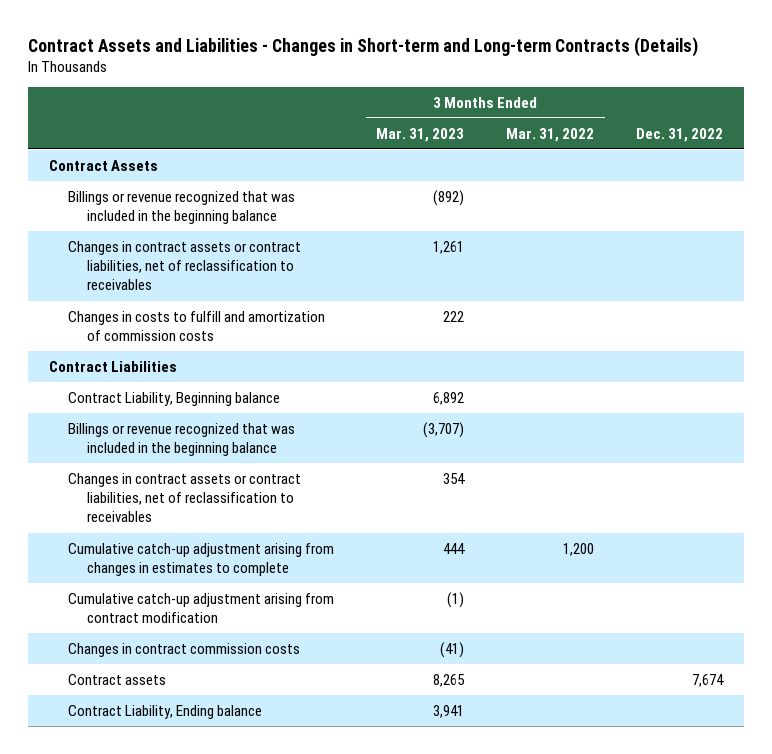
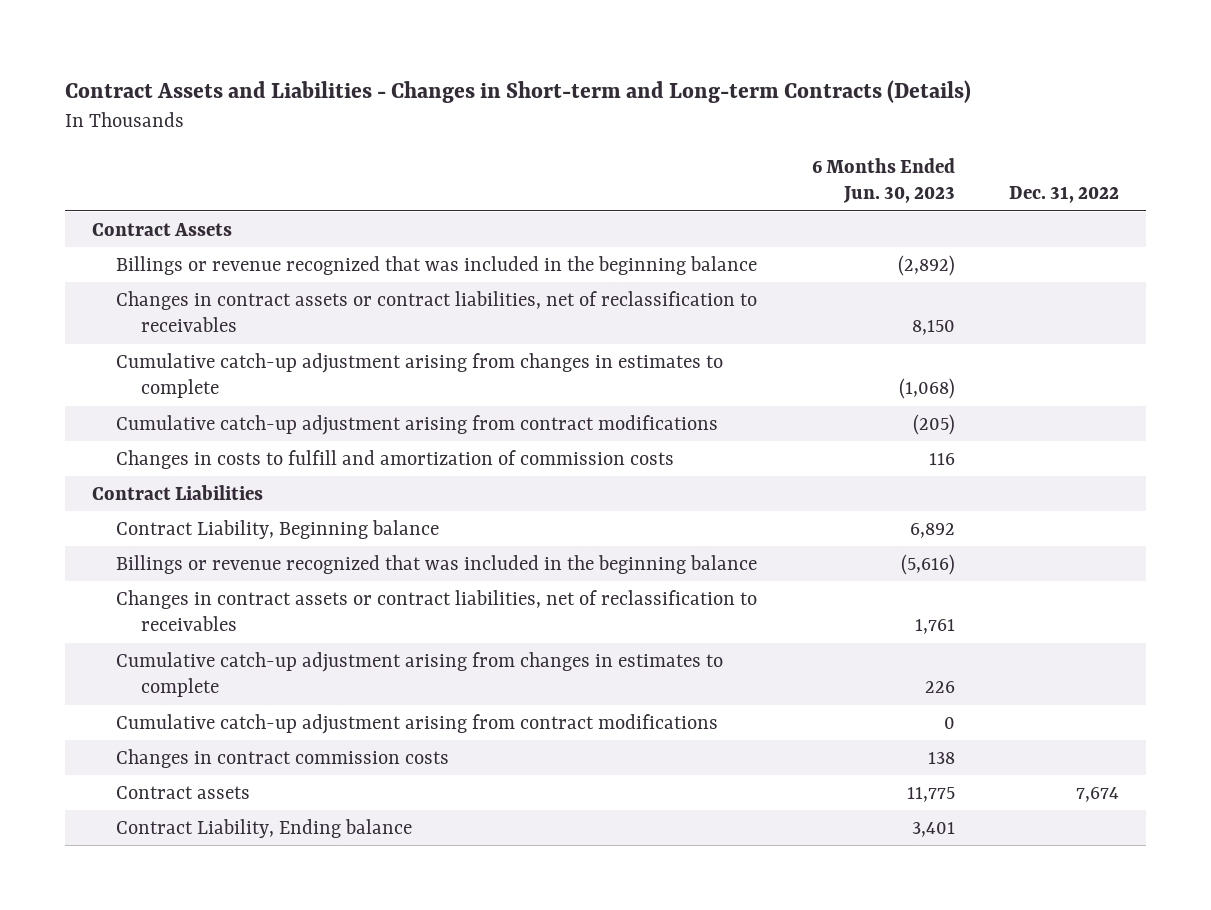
- | 3 Months Ended Mar. 31, 2023 | 3 Months Ended Mar. 31, 2022 | Dec. 31, 2022
+ | 6 Months Ended Jun. 30, 2023 | Dec. 31, 2022
+ Cumulative catch-up adjustment arising from changes in estimates to complete | (1,068) |
+ Cumulative catch-up adjustment arising from contract modifications | (205) |
- Cumulative catch-up adjustment arising from contract modification | (1) | |
+ Cumulative catch-up adjustment arising from contract modifications | 0 |

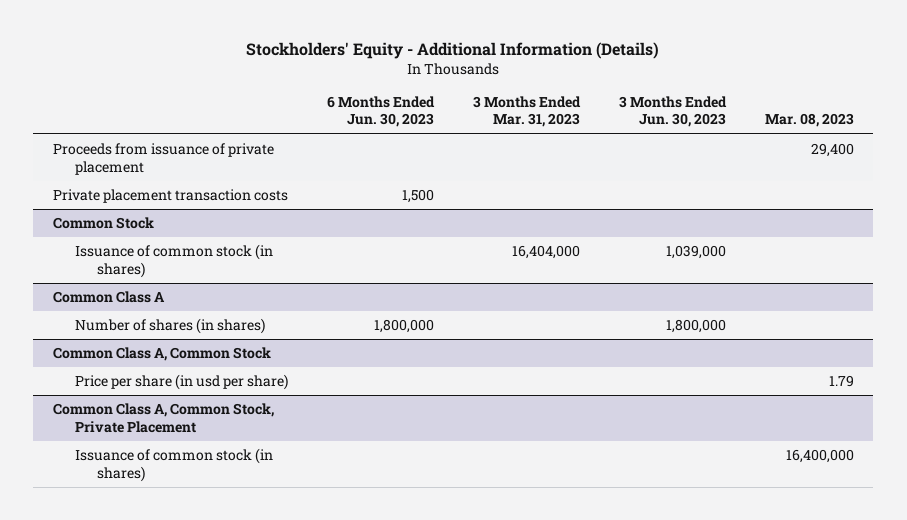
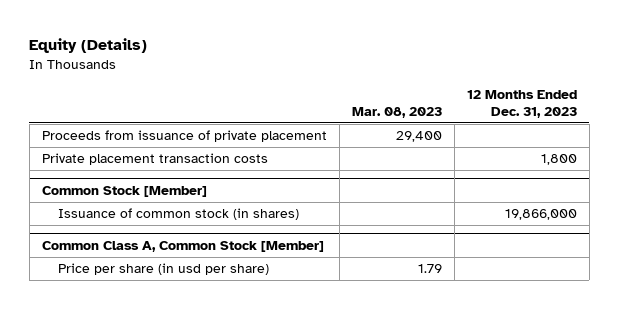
- Stockholders' Equity - Additional Information (Details)
+ Equity (Details)
- | 6 Months Ended Jun. 30, 2023 | 3 Months Ended Mar. 31, 2023 | 3 Months Ended Jun. 30, 2023 | Mar. 08, 2023
+ | Mar. 08, 2023 | 12 Months Ended Dec. 31, 2023
- Common Stock
+ Common Stock [Member]
- Common Class A
- Number of shares (in shares) | 1,800,000 | | 1,800,000 |
- Common Class A, Common Stock
+ Common Class A, Common Stock [Member]
- Common Class A, Common Stock, Private Placement
- Issuance of common stock (in shares) | | | | 16,400,000

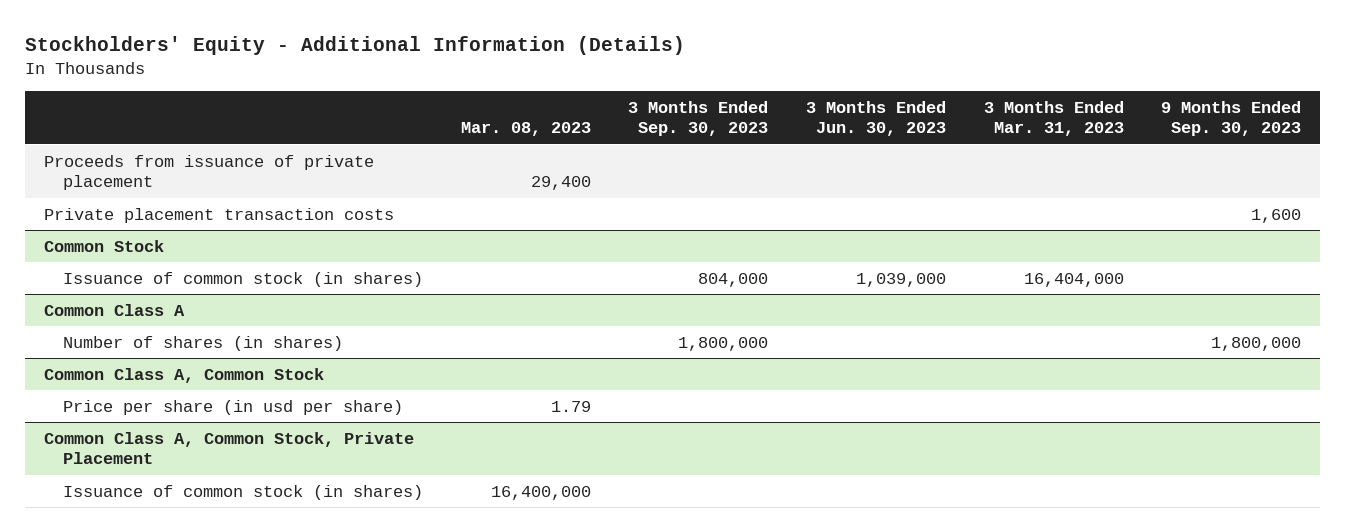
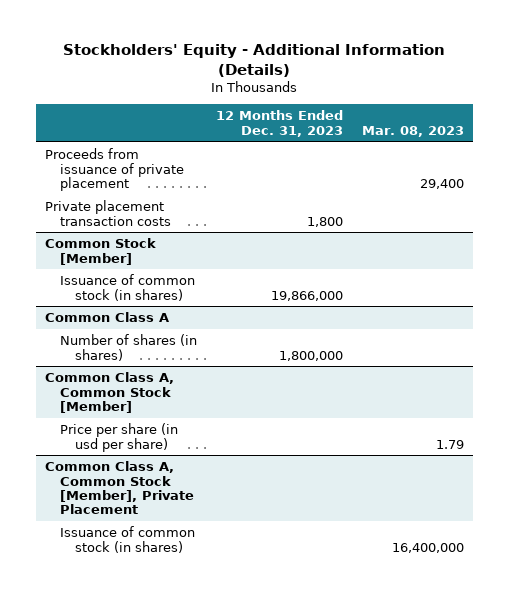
- | Mar. 08, 2023 | 3 Months Ended Sep. 30, 2023 | 3 Months Ended Jun. 30, 2023 | 3 Months Ended Mar. 31, 2023 | 9 Months Ended Sep. 30, 2023
+ | 12 Months Ended Dec. 31, 2023 | Mar. 08, 2023
- Common Stock
+ Common Stock [Member]
- Common Class A, Common Stock
+ Common Class A, Common Stock [Member]
- Common Class A, Common Stock, Private Placement
+ Common Class A, Common Stock [Member], Private Placement

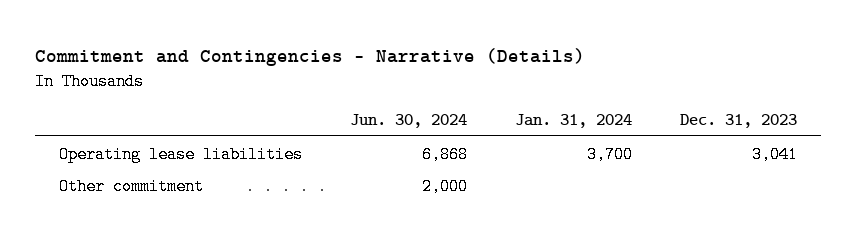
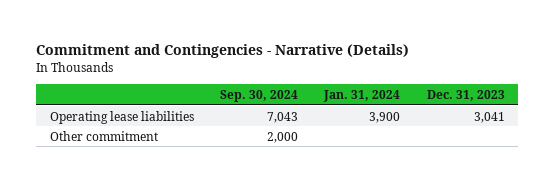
- | Jun. 30, 2024 | Jan. 31, 2024 | Dec. 31, 2023
+ | Sep. 30, 2024 | Jan. 31, 2024 | Dec. 31, 2023
- Operating lease liabilities | 6,868 | 3,700 | 3,041
+ Operating lease liabilities | 7,043 | 3,900 | 3,041

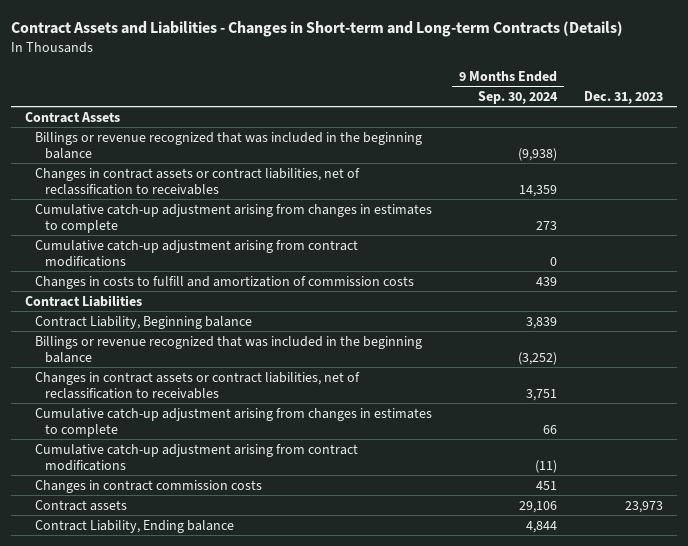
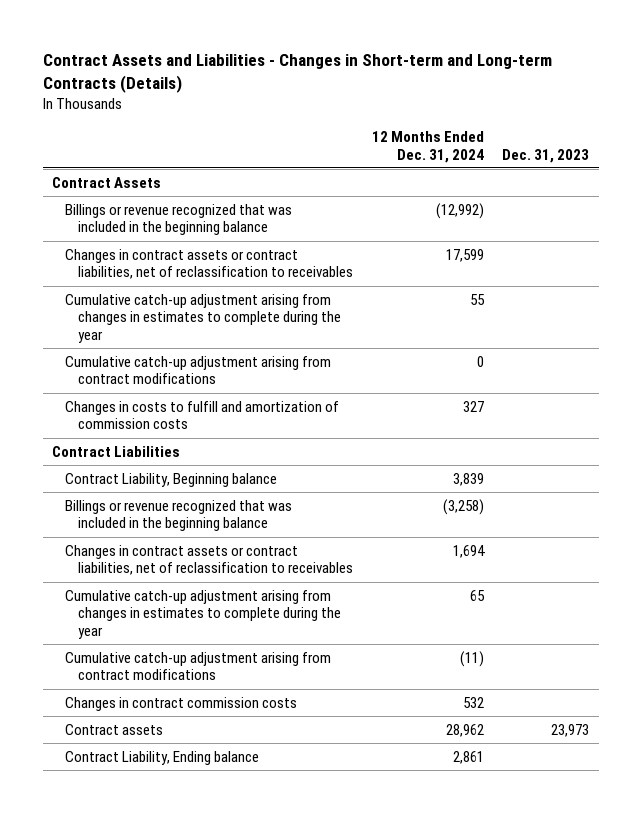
- | 9 Months Ended Sep. 30, 2024 | Dec. 31, 2023
+ | 12 Months Ended Dec. 31, 2024 | Dec. 31, 2023
- Cumulative catch-up adjustment arising from changes in estimates to complete | 273 |
+ Cumulative catch-up adjustment arising from changes in estimates to complete during the year | 55 |
- Cumulative catch-up adjustment arising from changes in estimates to complete | 66 |
+ Cumulative catch-up adjustment arising from changes in estimates to complete during the year | 65 |

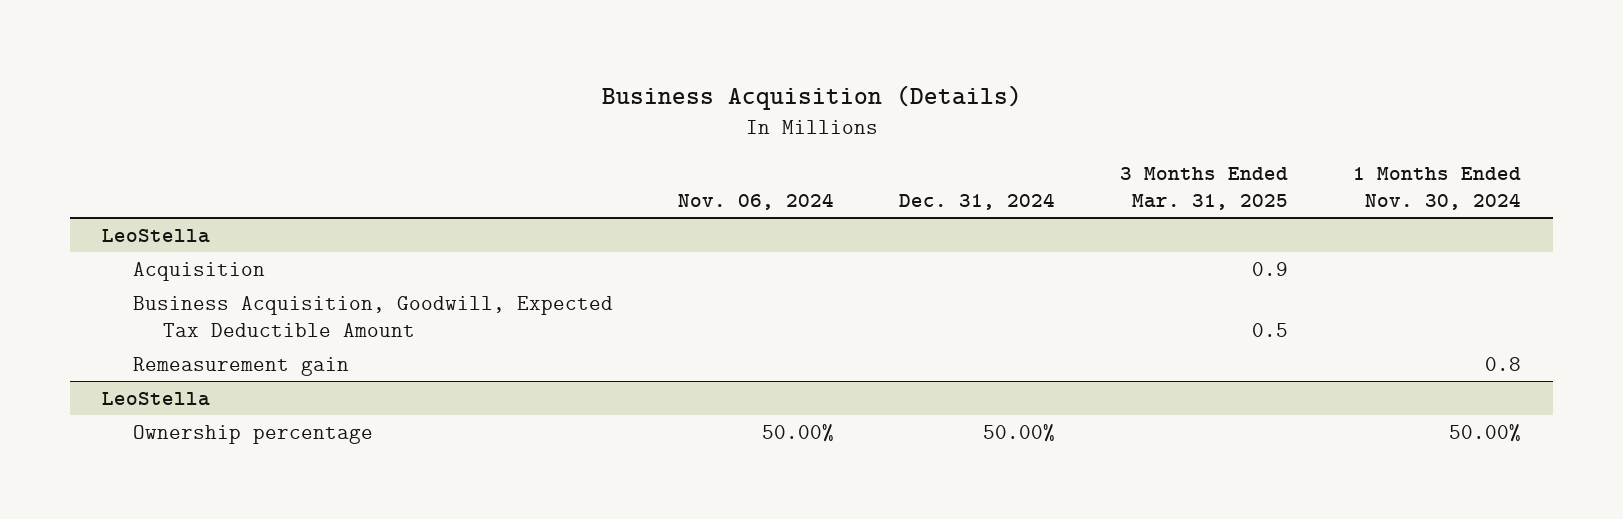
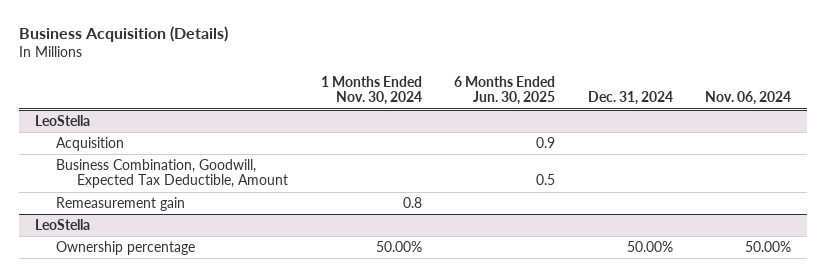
- | Nov. 06, 2024 | Dec. 31, 2024 | 3 Months Ended Mar. 31, 2025 | 1 Months Ended Nov. 30, 2024
+ | 1 Months Ended Nov. 30, 2024 | 6 Months Ended Jun. 30, 2025 | Dec. 31, 2024 | Nov. 06, 2024
@ LeoStella
- Business Acquisition, Goodwill, Expected Tax Deductible Amount | | | 0.5 |
+ Business Combination, Goodwill, Expected Tax Deductible, Amount | | 0.5 | |

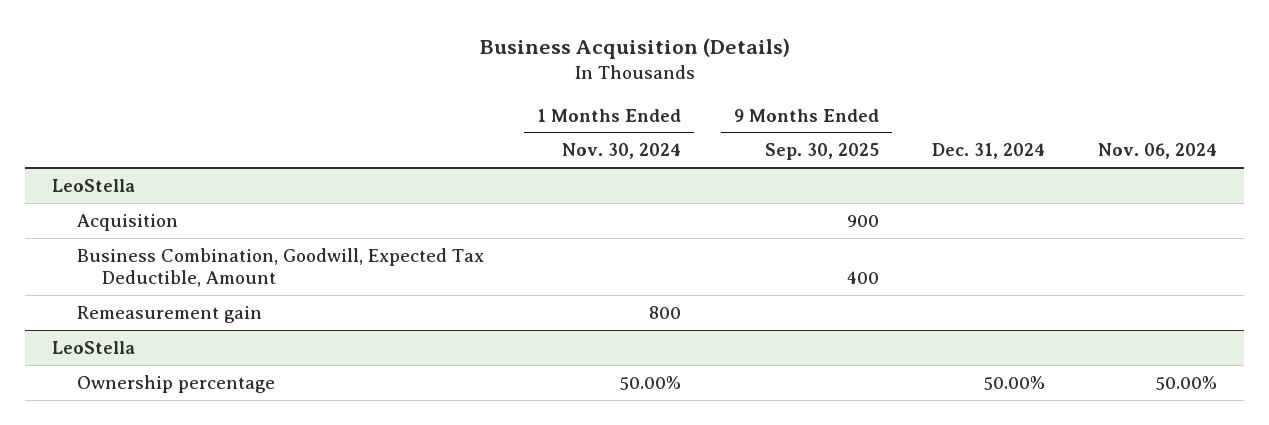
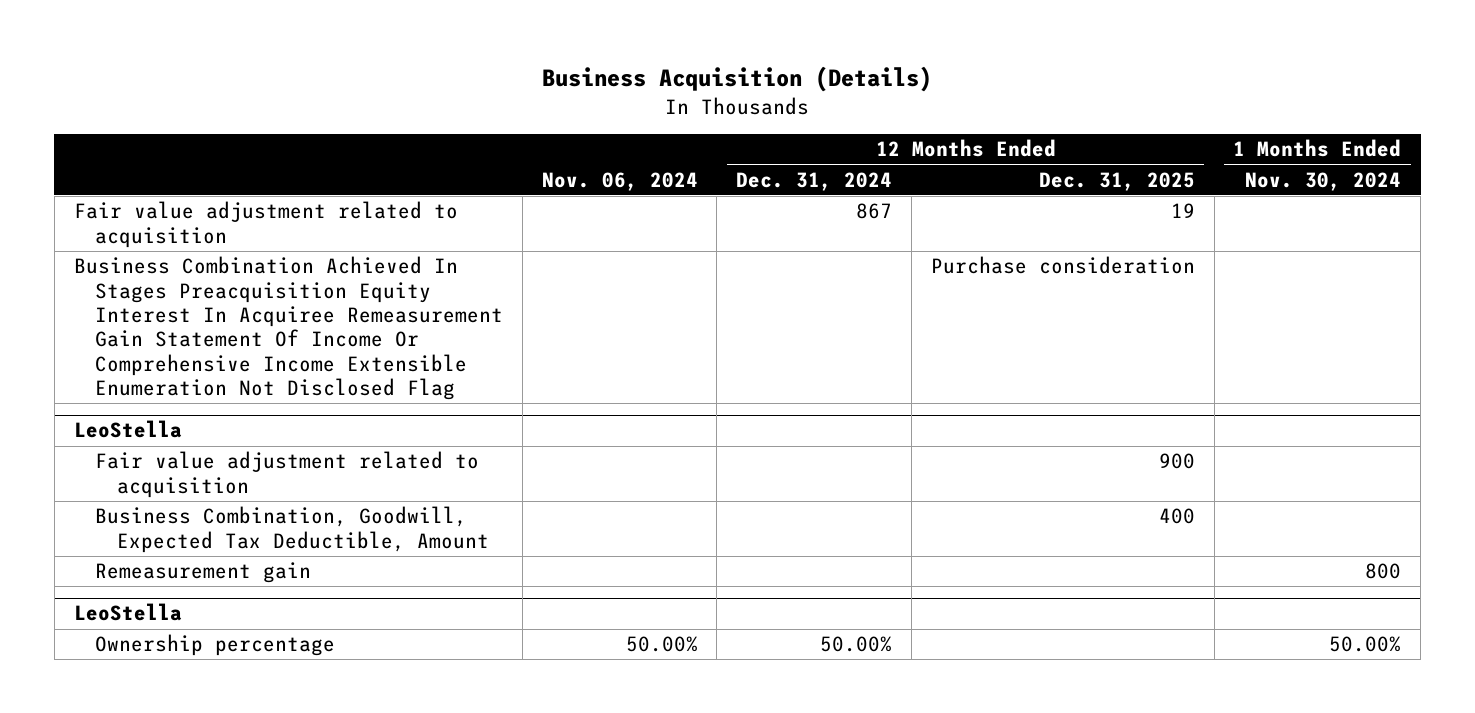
- | 1 Months Ended Nov. 30, 2024 | 9 Months Ended Sep. 30, 2025 | Dec. 31, 2024 | Nov. 06, 2024
+ | Nov. 06, 2024 | 12 Months Ended Dec. 31, 2024 | 12 Months Ended Dec. 31, 2025 | 1 Months Ended Nov. 30, 2024
+ Fair value adjustment related to acquisition | | 867 | 19 |
+ Business Combination Achieved In Stages Preacquisition Equity Interest In Acquiree Remeasurement Gain Statement Of Income Or Comprehensive Income Extensible Enumeration Not Disclosed Flag | | | Purchase consideration |
@ LeoStella
- Acquisition | | 900 | |
+ Fair value adjustment related to acquisition | | | 900 |

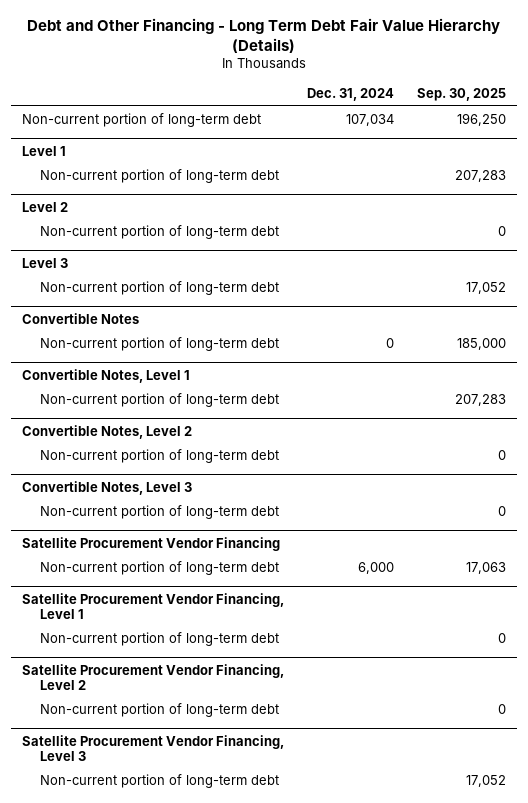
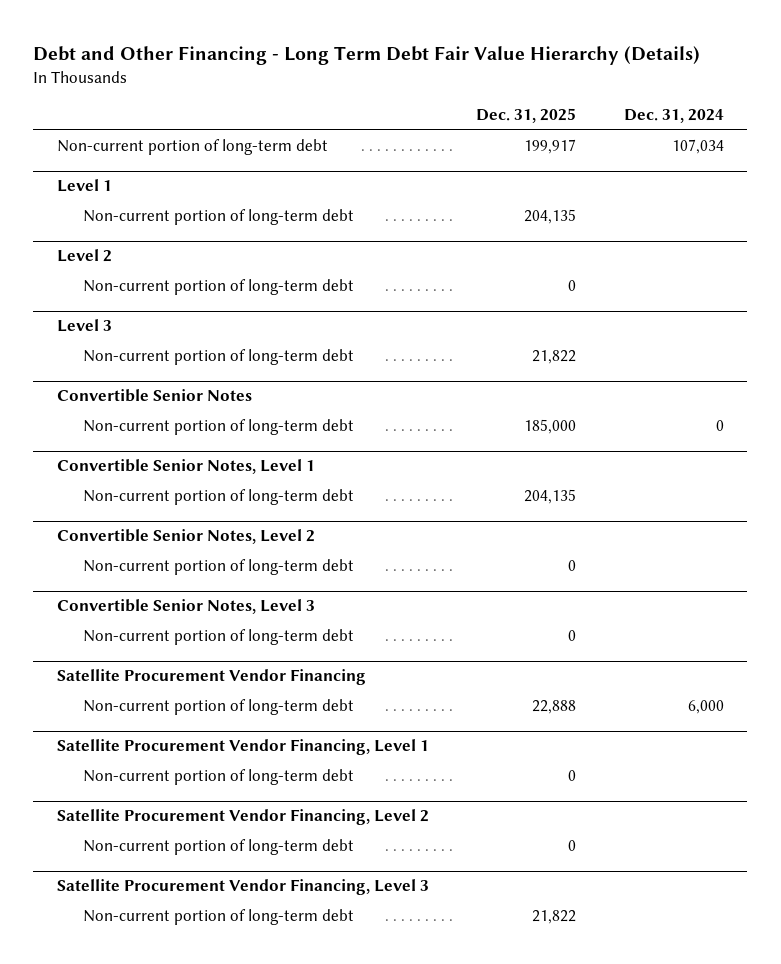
- | Dec. 31, 2024 | Sep. 30, 2025
+ | Dec. 31, 2025 | Dec. 31, 2024
- Convertible Notes
+ Convertible Senior Notes
- Convertible Notes, Level 1
+ Convertible Senior Notes, Level 1
- Convertible Notes, Level 2
+ Convertible Senior Notes, Level 2
- Convertible Notes, Level 3
+ Convertible Senior Notes, Level 3

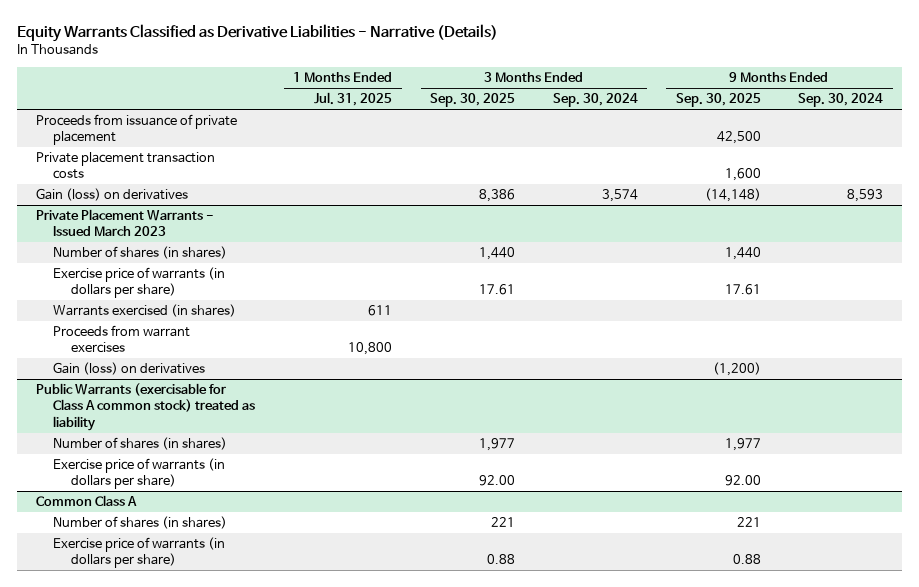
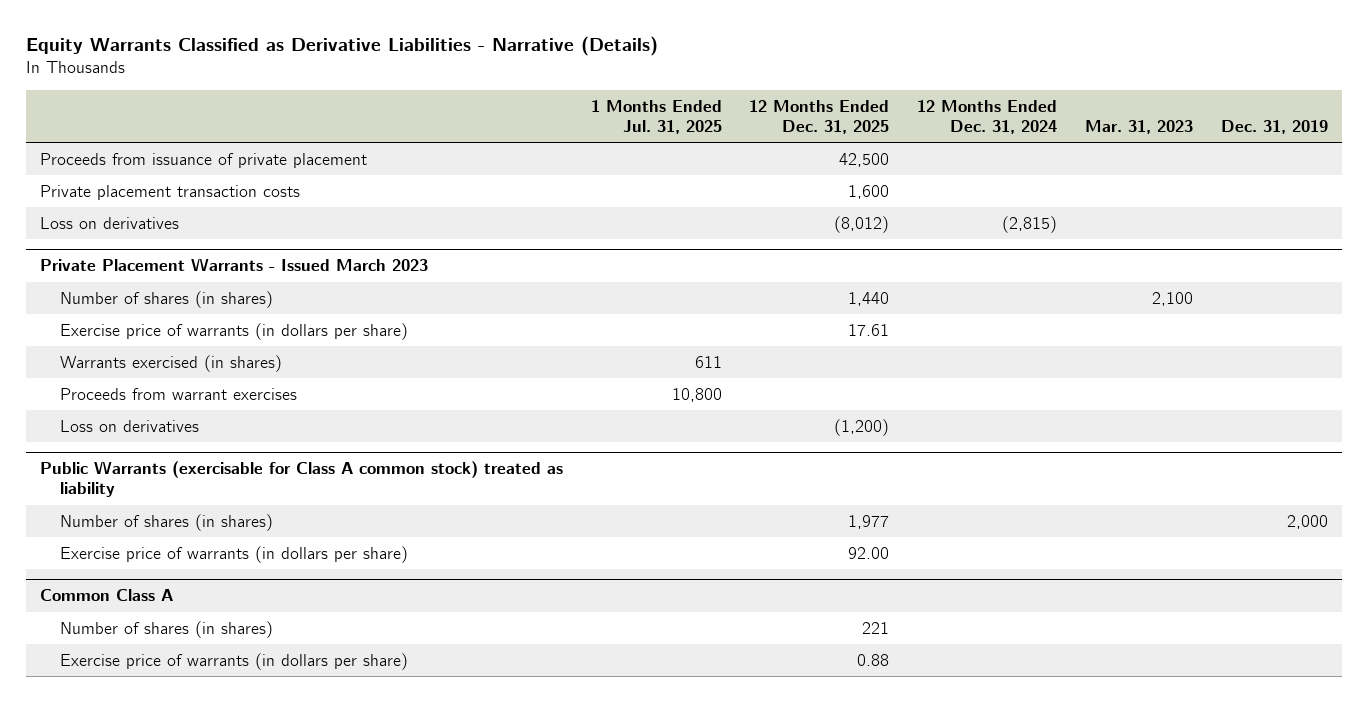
- | 1 Months Ended Jul. 31, 2025 | 3 Months Ended Sep. 30, 2025 | 3 Months Ended Sep. 30, 2024 | 9 Months Ended Sep. 30, 2025 | 9 Months Ended Sep. 30, 2024
+ | 1 Months Ended Jul. 31, 2025 | 12 Months Ended Dec. 31, 2025 | 12 Months Ended Dec. 31, 2024 | Mar. 31, 2023 | Dec. 31, 2019
- Gain (loss) on derivatives | | 8,386 | 3,574 | (14,148) | 8,593
+ Loss on derivatives | | (8,012) | (2,815) | |
@ Private Placement Warrants - Issued March 2023
- Gain (loss) on derivatives | | | | (1,200) |
+ Loss on derivatives | | (1,200) | | |

